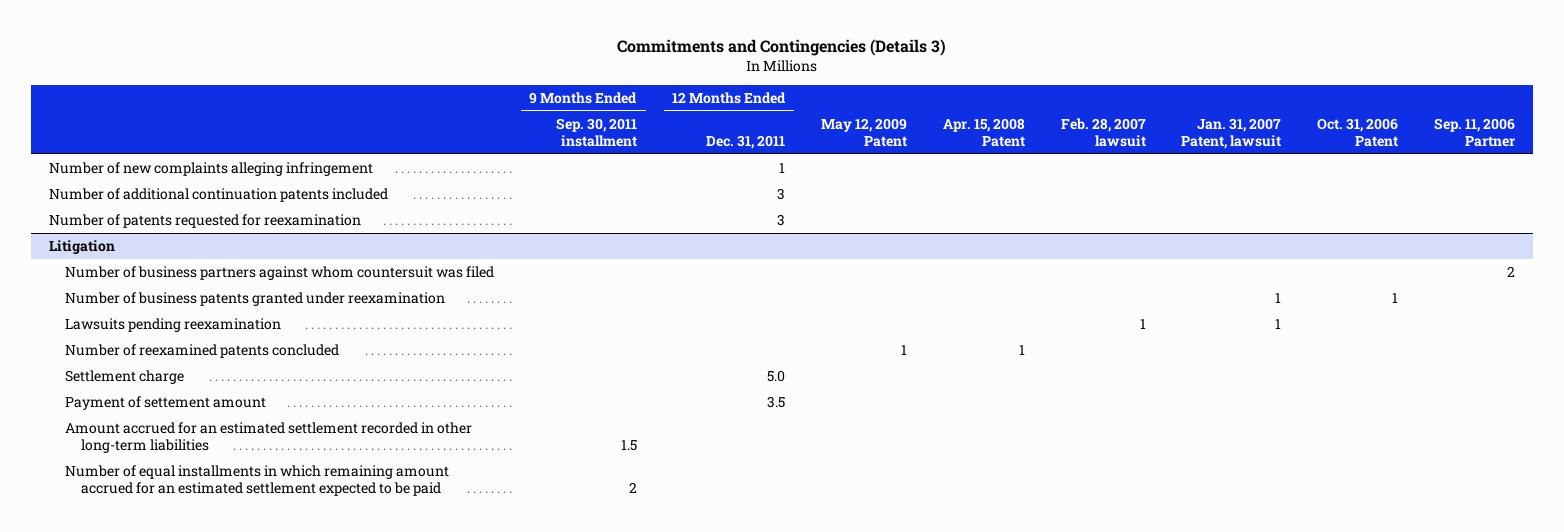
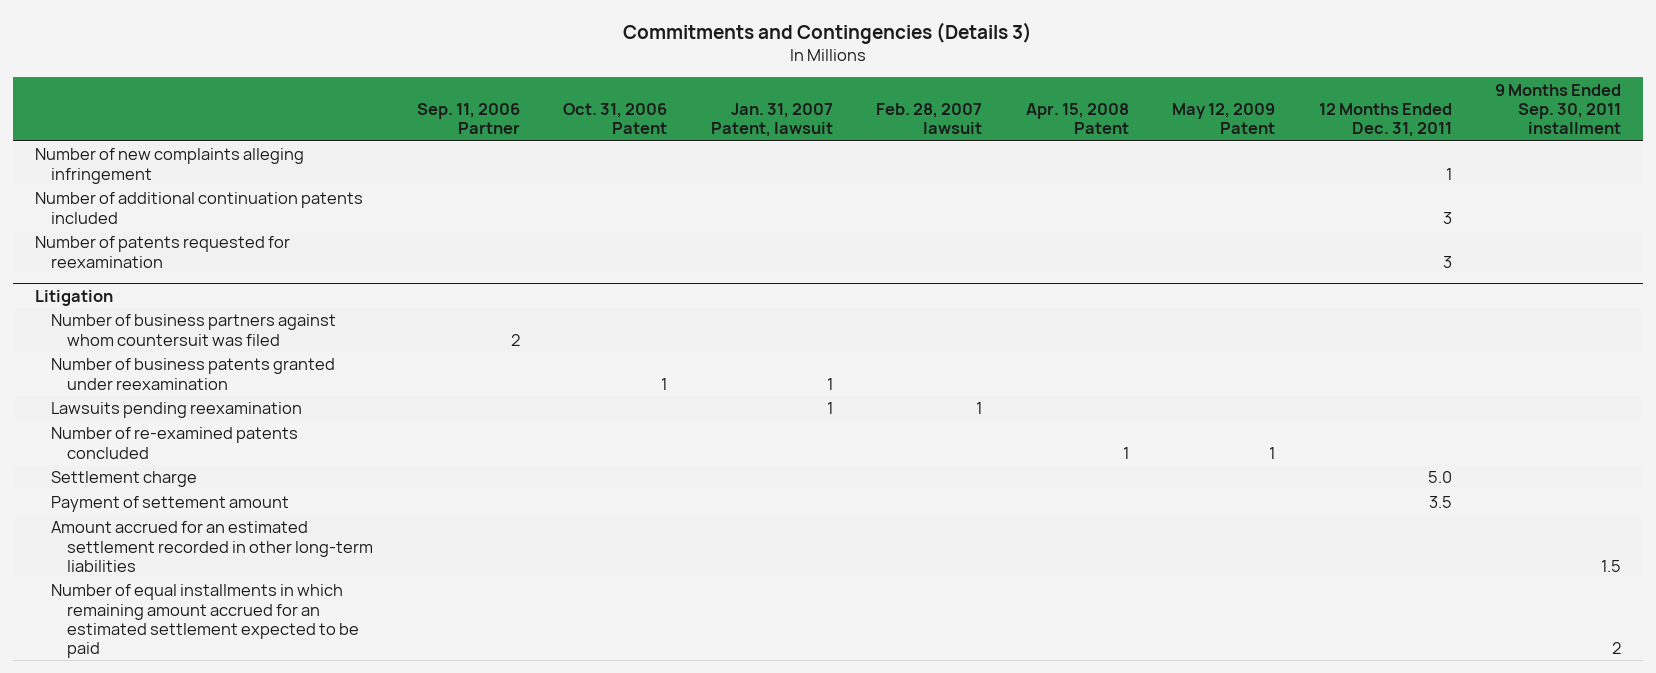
- | 9 Months Ended Sep. 30, 2011 installment | 12 Months Ended Dec. 31, 2011 | May 12, 2009 Patent | Apr. 15, 2008 Patent | Feb. 28, 2007 lawsuit | Jan. 31, 2007 Patent, lawsuit | Oct. 31, 2006 Patent | Sep. 11, 2006 Partner
+ | Sep. 11, 2006 Partner | Oct. 31, 2006 Patent | Jan. 31, 2007 Patent, lawsuit | Feb. 28, 2007 lawsuit | Apr. 15, 2008 Patent | May 12, 2009 Patent | 12 Months Ended Dec. 31, 2011 | 9 Months Ended Sep. 30, 2011 installment
@ Litigation
- Number of reexamined patents concluded | | | 1 | 1 | | | |
+ Number of re-examined patents concluded | | | | | 1 | 1 | |

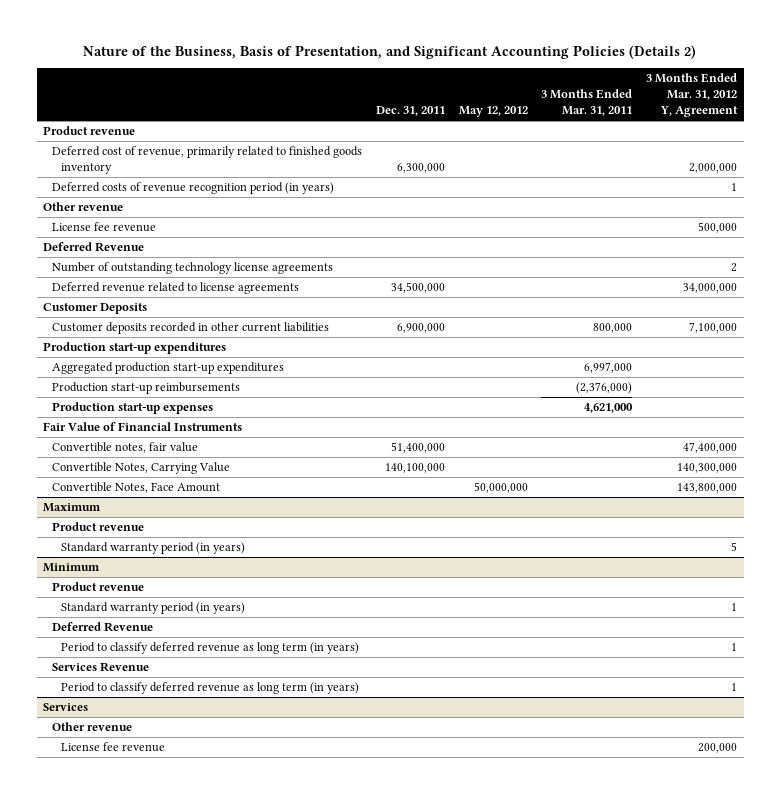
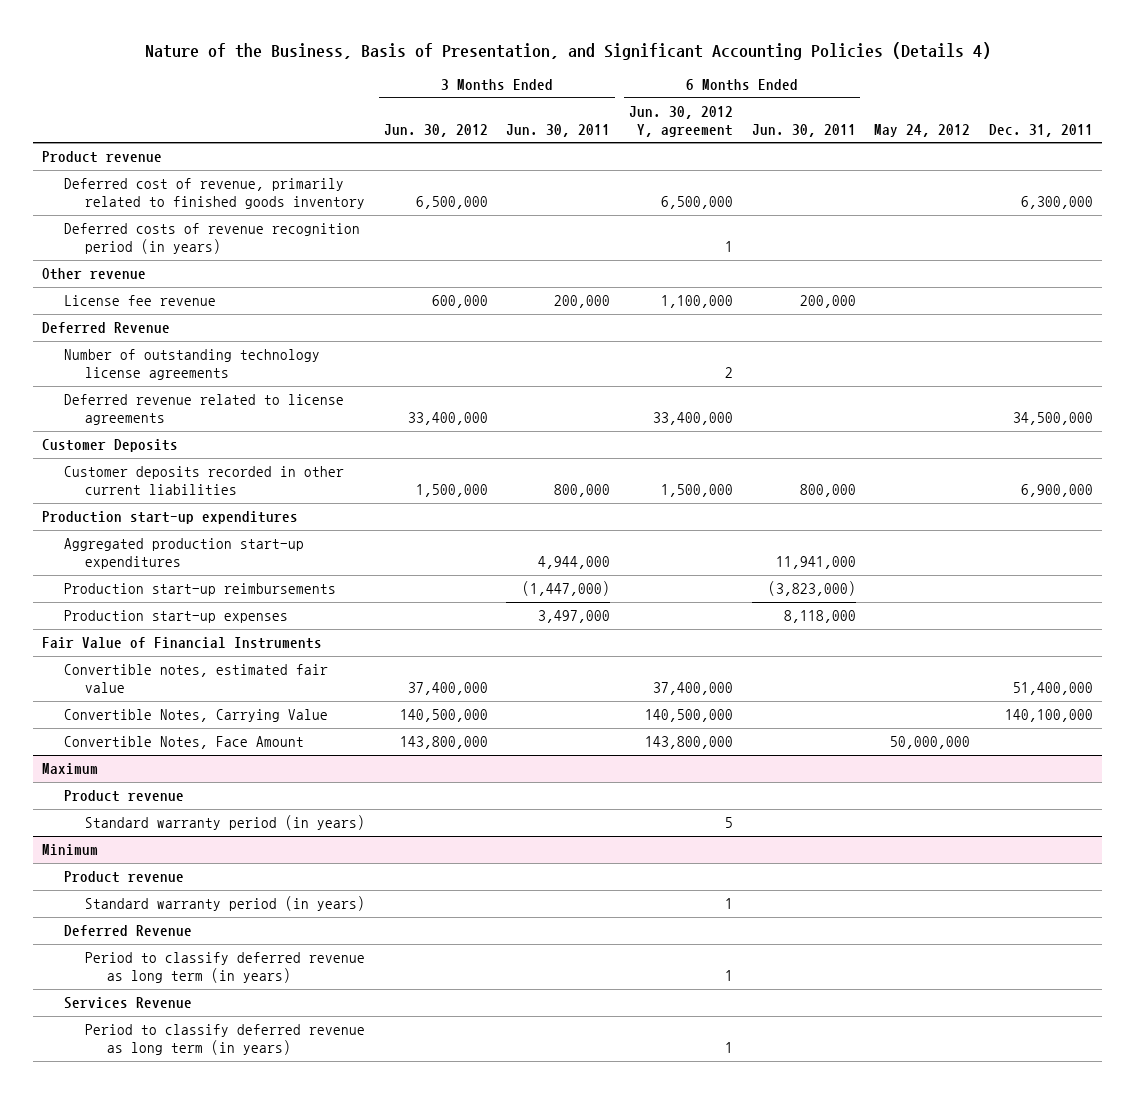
- Nature of the Business, Basis of Presentation, and Significant Accounting Policies (Details 2)
+ Nature of the Business, Basis of Presentation, and Significant Accounting Policies (Details 4)
- | Dec. 31, 2011 | May 12, 2012 | 3 Months Ended Mar. 31, 2011 | 3 Months Ended Mar. 31, 2012 Y, Agreement
+ | 3 Months Ended Jun. 30, 2012 | 3 Months Ended Jun. 30, 2011 | 6 Months Ended Jun. 30, 2012 Y, agreement | 6 Months Ended Jun. 30, 2011 | May 24, 2012 | Dec. 31, 2011
- Convertible notes, fair value | 51,400,000 | | | 47,400,000
+ Convertible notes, estimated fair value | 37,400,000 | | 37,400,000 | | | 51,400,000
- Services
- Other revenue
- License fee revenue | | | | 200,000

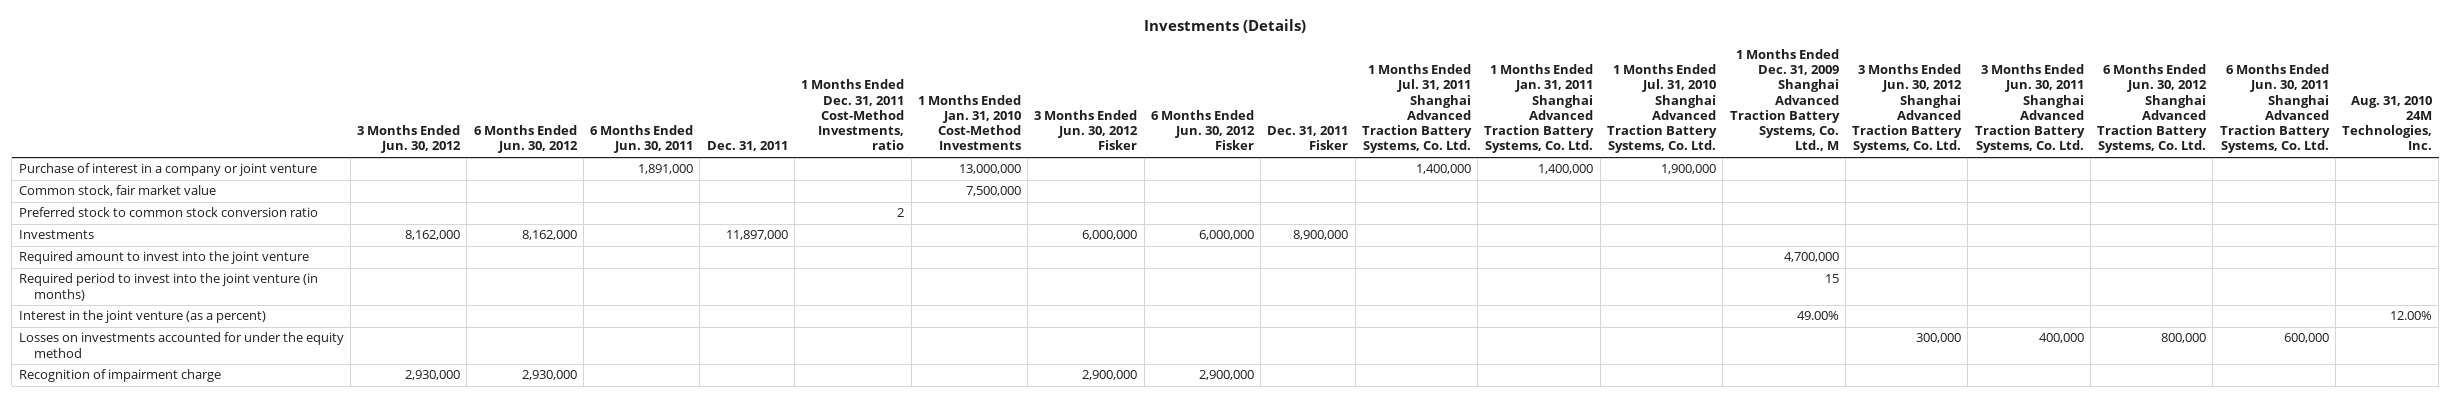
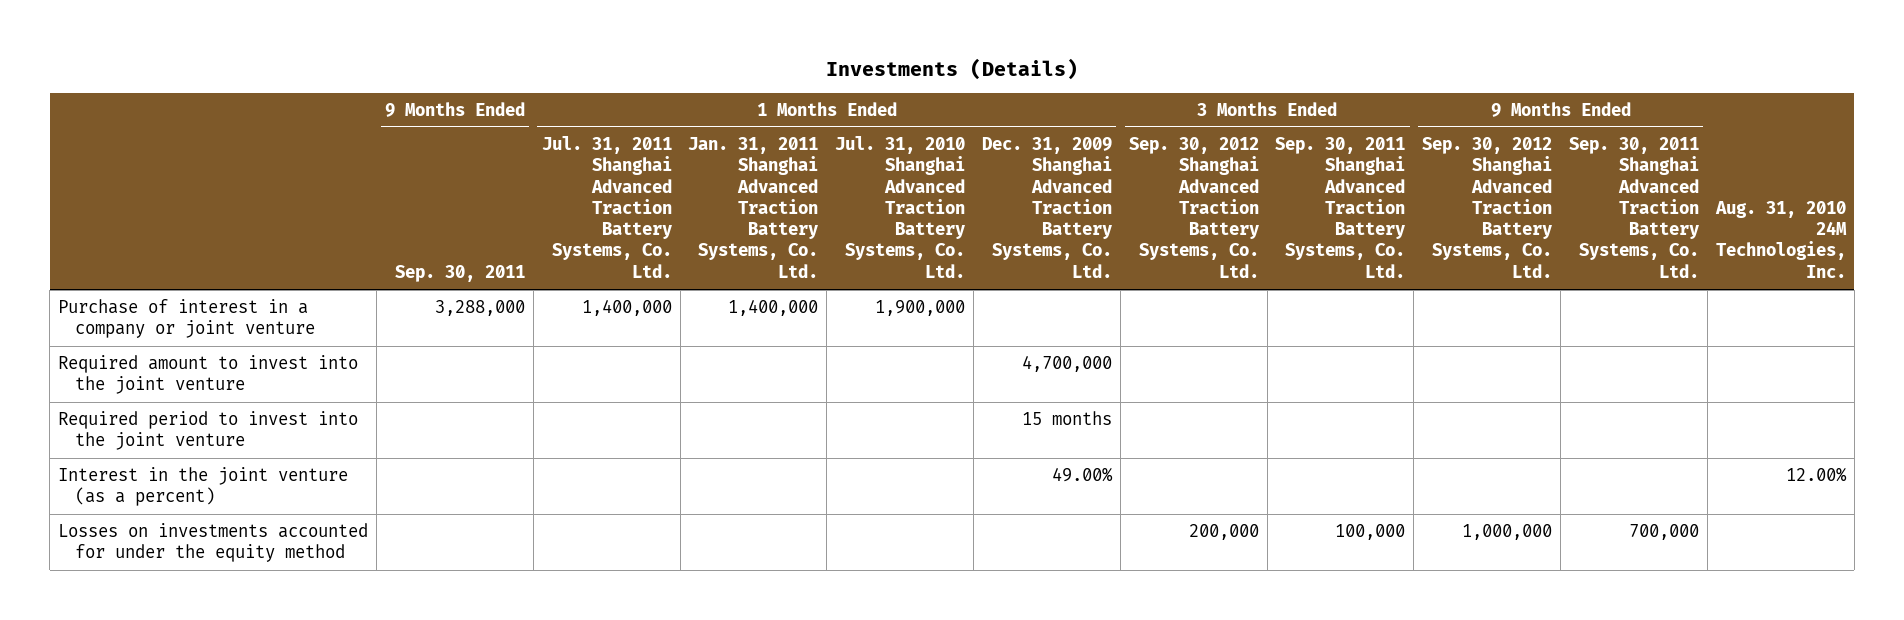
- | 3 Months Ended Jun. 30, 2012 | 6 Months Ended Jun. 30, 2012 | 6 Months Ended Jun. 30, 2011 | Dec. 31, 2011 | 1 Months Ended Dec. 31, 2011 Cost-Method Investments, ratio | 1 Months Ended Jan. 31, 2010 Cost-Method Investments | 3 Months Ended Jun. 30, 2012 Fisker | 6 Months Ended Jun. 30, 2012 Fisker | Dec. 31, 2011 Fisker | 1 Months Ended Jul. 31, 2011 Shanghai Advanced Traction Battery Systems, Co. Ltd. | 1 Months Ended Jan. 31, 2011 Shanghai Advanced Traction Battery Systems, Co. Ltd. | 1 Months Ended Jul. 31, 2010 Shanghai Advanced Traction Battery Systems, Co. Ltd. | 1 Months Ended Dec. 31, 2009 Shanghai Advanced Traction Battery Systems, Co. Ltd., M | 3 Months Ended Jun. 30, 2012 Shanghai Advanced Traction Battery Systems, Co. Ltd. | 3 Months Ended Jun. 30, 2011 Shanghai Advanced Traction Battery Systems, Co. Ltd. | 6 Months Ended Jun. 30, 2012 Shanghai Advanced Traction Battery Systems, Co. Ltd. | 6 Months Ended Jun. 30, 2011 Shanghai Advanced Traction Battery Systems, Co. Ltd. | Aug. 31, 2010 24M Technologies, Inc.
+ | 9 Months Ended Sep. 30, 2011 | 1 Months Ended Jul. 31, 2011 Shanghai Advanced Traction Battery Systems, Co. Ltd. | 1 Months Ended Jan. 31, 2011 Shanghai Advanced Traction Battery Systems, Co. Ltd. | 1 Months Ended Jul. 31, 2010 Shanghai Advanced Traction Battery Systems, Co. Ltd. | 1 Months Ended Dec. 31, 2009 Shanghai Advanced Traction Battery Systems, Co. Ltd. | 3 Months Ended Sep. 30, 2012 Shanghai Advanced Traction Battery Systems, Co. Ltd. | 3 Months Ended Sep. 30, 2011 Shanghai Advanced Traction Battery Systems, Co. Ltd. | 9 Months Ended Sep. 30, 2012 Shanghai Advanced Traction Battery Systems, Co. Ltd. | 9 Months Ended Sep. 30, 2011 Shanghai Advanced Traction Battery Systems, Co. Ltd. | Aug. 31, 2010 24M Technologies, Inc.
- Common stock, fair market value | | | | | | 7,500,000 | | | | | | | | | | | |
- Preferred stock to common stock conversion ratio | | | | | 2 | | | | | | | | | | | | |
- Investments | 8,162,000 | 8,162,000 | | 11,897,000 | | | 6,000,000 | 6,000,000 | 8,900,000 | | | | | | | | |
- Required period to invest into the joint venture (in months) | | | | | | | | | | | | | 15 | | | | |
+ Required period to invest into the joint venture | | | | | 15 months | | | | |
- Recognition of impairment charge | 2,930,000 | 2,930,000 | | | | | 2,900,000 | 2,900,000 | | | | | | | | | |

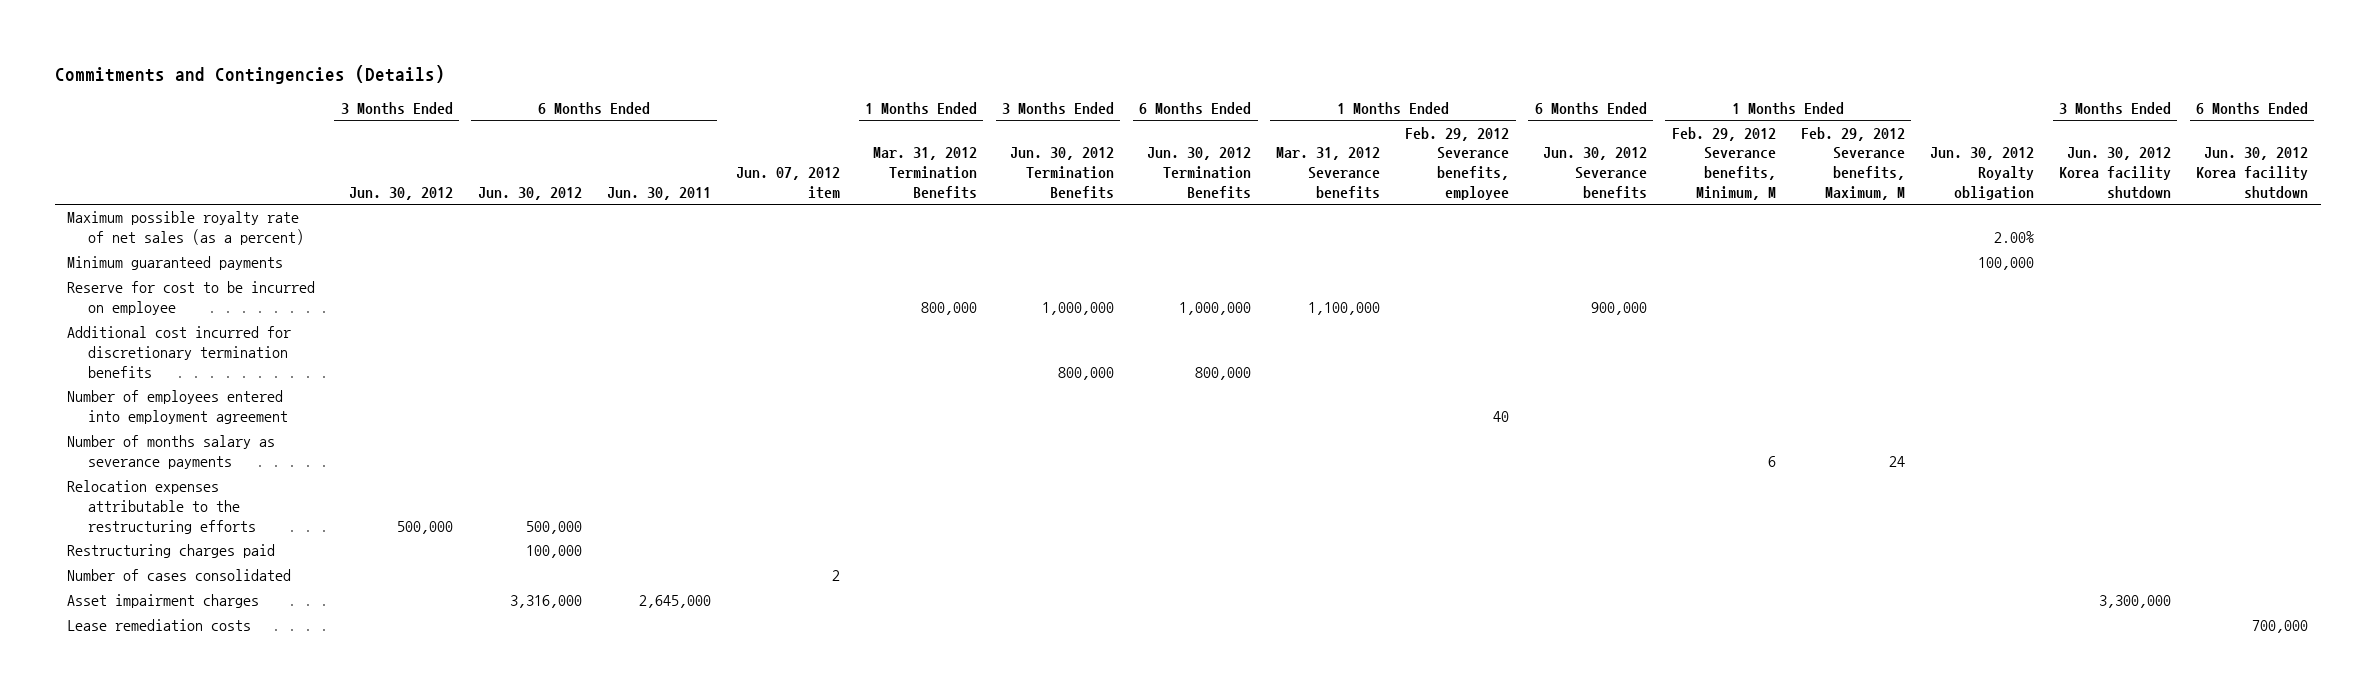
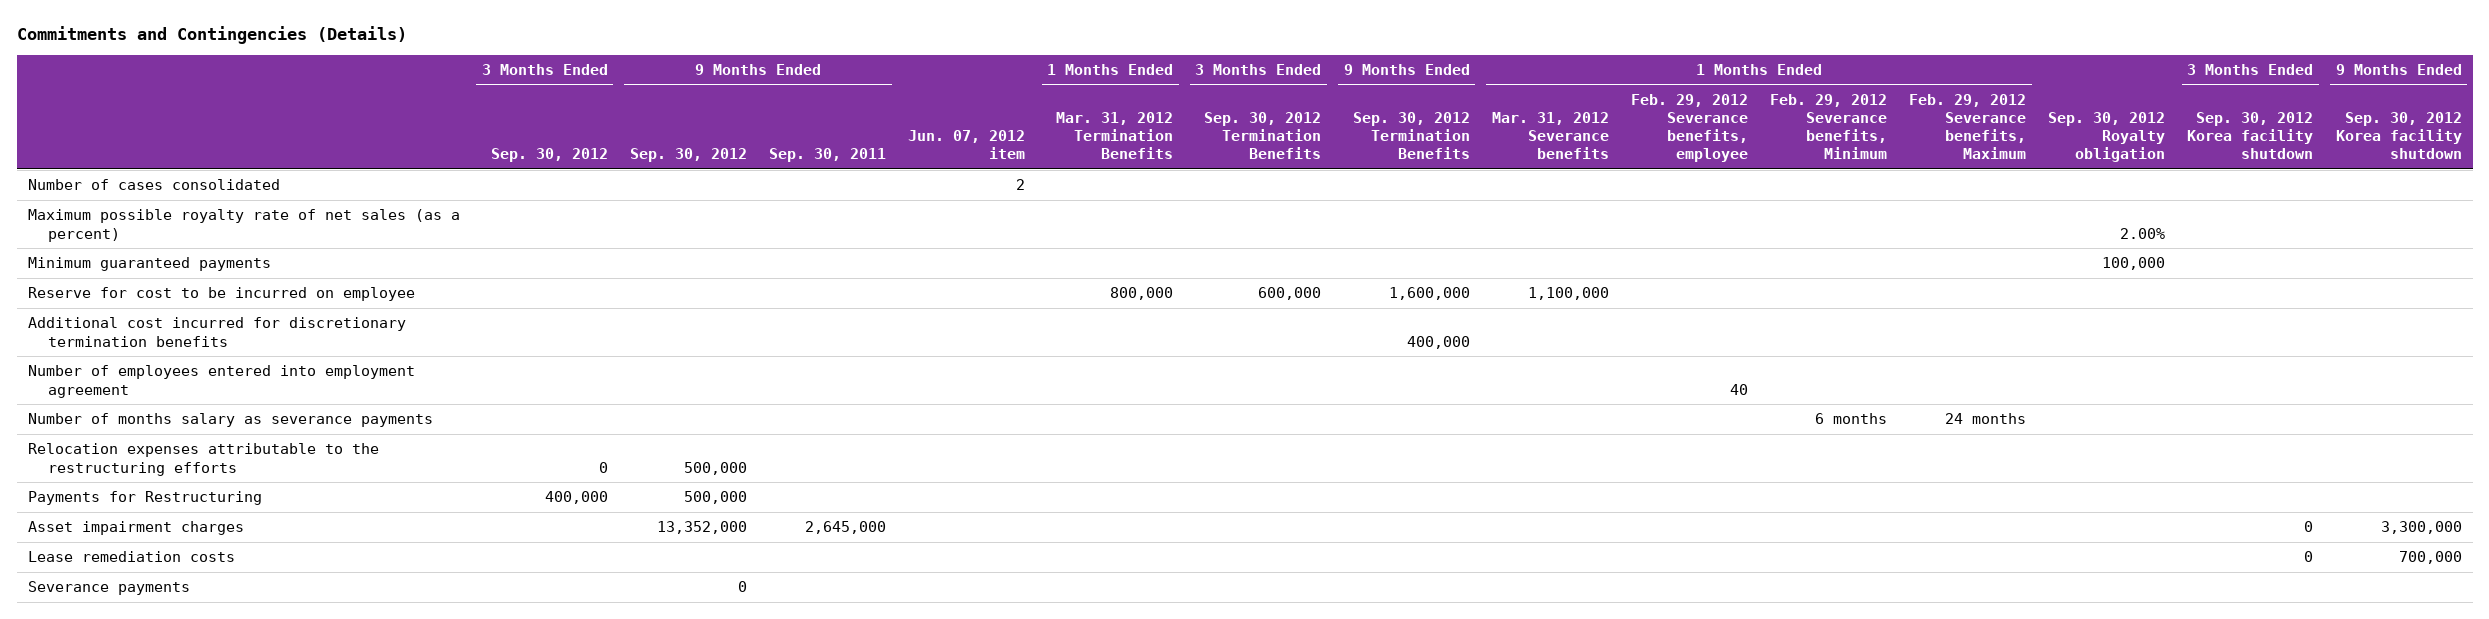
- | 3 Months Ended Jun. 30, 2012 | 6 Months Ended Jun. 30, 2012 | 6 Months Ended Jun. 30, 2011 | Jun. 07, 2012 item | 1 Months Ended Mar. 31, 2012 Termination Benefits | 3 Months Ended Jun. 30, 2012 Termination Benefits | 6 Months Ended Jun. 30, 2012 Termination Benefits | 1 Months Ended Mar. 31, 2012 Severance benefits | 1 Months Ended Feb. 29, 2012 Severance benefits, employee | 6 Months Ended Jun. 30, 2012 Severance benefits | 1 Months Ended Feb. 29, 2012 Severance benefits, Minimum, M | 1 Months Ended Feb. 29, 2012 Severance benefits, Maximum, M | Jun. 30, 2012 Royalty obligation | 3 Months Ended Jun. 30, 2012 Korea facility shutdown | 6 Months Ended Jun. 30, 2012 Korea facility shutdown
+ | 3 Months Ended Sep. 30, 2012 | 9 Months Ended Sep. 30, 2012 | 9 Months Ended Sep. 30, 2011 | Jun. 07, 2012 item | 1 Months Ended Mar. 31, 2012 Termination Benefits | 3 Months Ended Sep. 30, 2012 Termination Benefits | 9 Months Ended Sep. 30, 2012 Termination Benefits | 1 Months Ended Mar. 31, 2012 Severance benefits | 1 Months Ended Feb. 29, 2012 Severance benefits, employee | 1 Months Ended Feb. 29, 2012 Severance benefits, Minimum | 1 Months Ended Feb. 29, 2012 Severance benefits, Maximum | Sep. 30, 2012 Royalty obligation | 3 Months Ended Sep. 30, 2012 Korea facility shutdown | 9 Months Ended Sep. 30, 2012 Korea facility shutdown
moved up: Number of cases consolidated | | | | 2 | | | | | | | | | |
- Restructuring charges paid | | 100,000 | | | | | | | | | | | | |
+ Payments for Restructuring | 400,000 | 500,000 | | | | | | | | | | | |
+ Severance payments | | 0 | | | | | | | | | | | |

